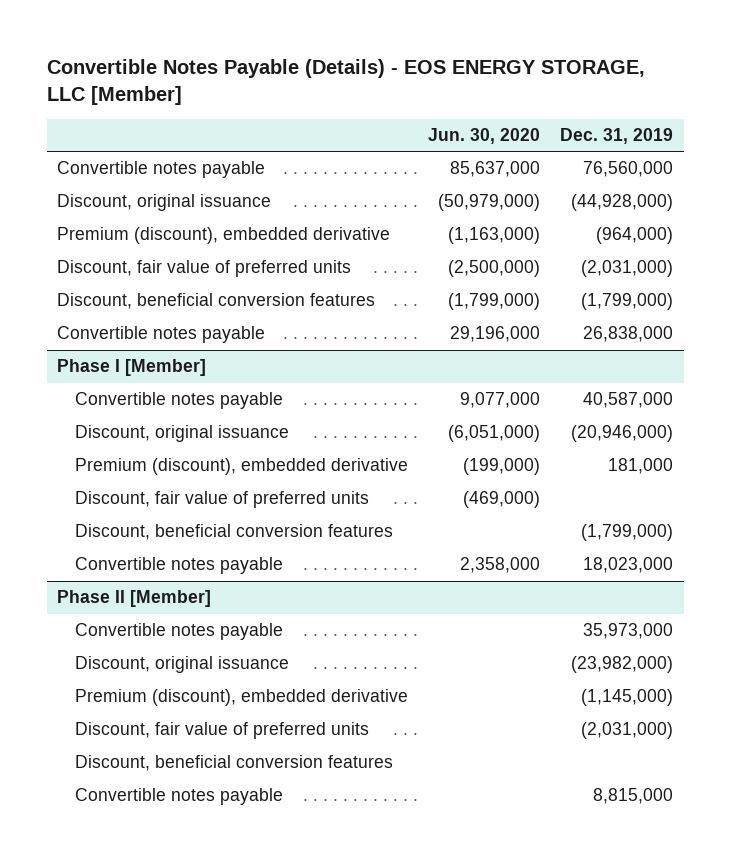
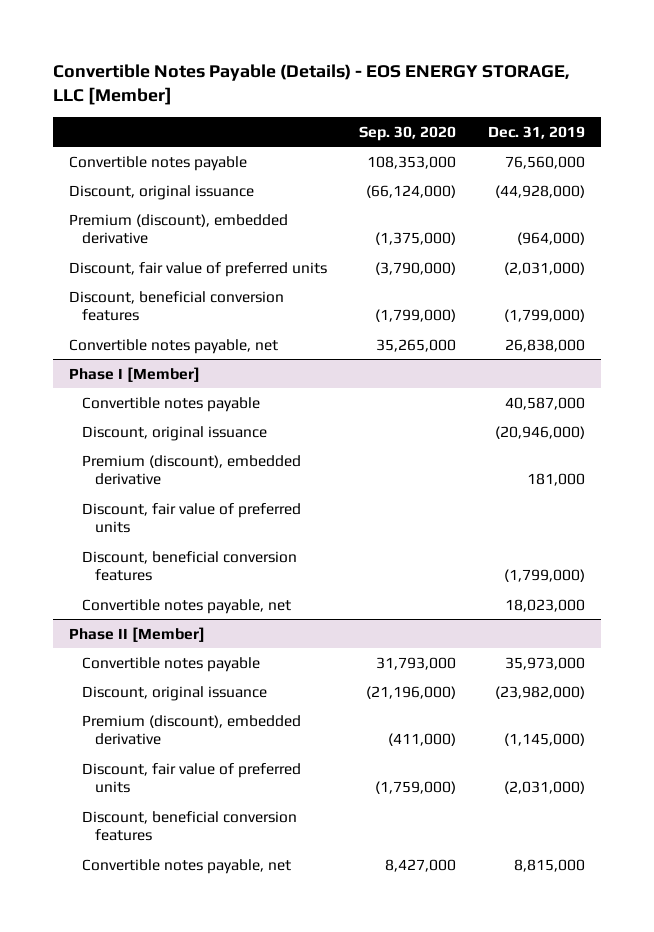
- | Jun. 30, 2020 | Dec. 31, 2019
+ | Sep. 30, 2020 | Dec. 31, 2019
- Convertible notes payable | 29,196,000 | 26,838,000
+ Convertible notes payable, net | 35,265,000 | 26,838,000
@ Phase I [Member]
- Convertible notes payable | 2,358,000 | 18,023,000
+ Convertible notes payable, net | | 18,023,000
@ Phase II [Member]
- Convertible notes payable | | 8,815,000
+ Convertible notes payable, net | 8,427,000 | 8,815,000

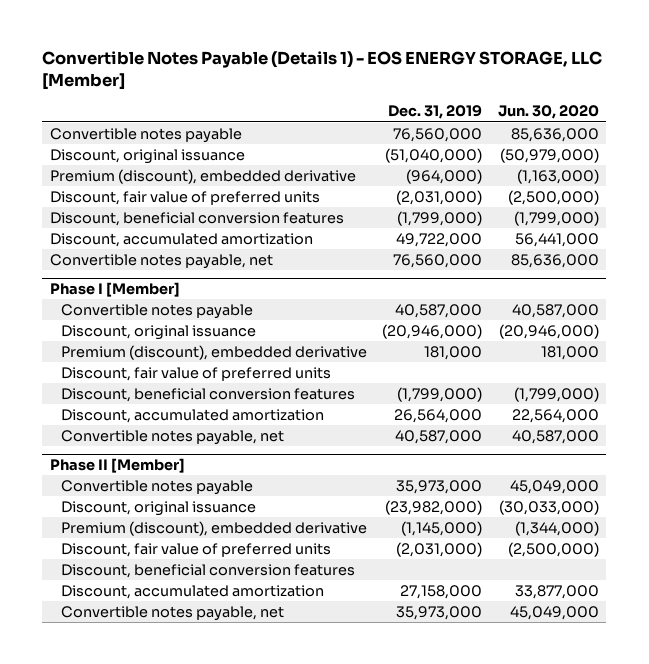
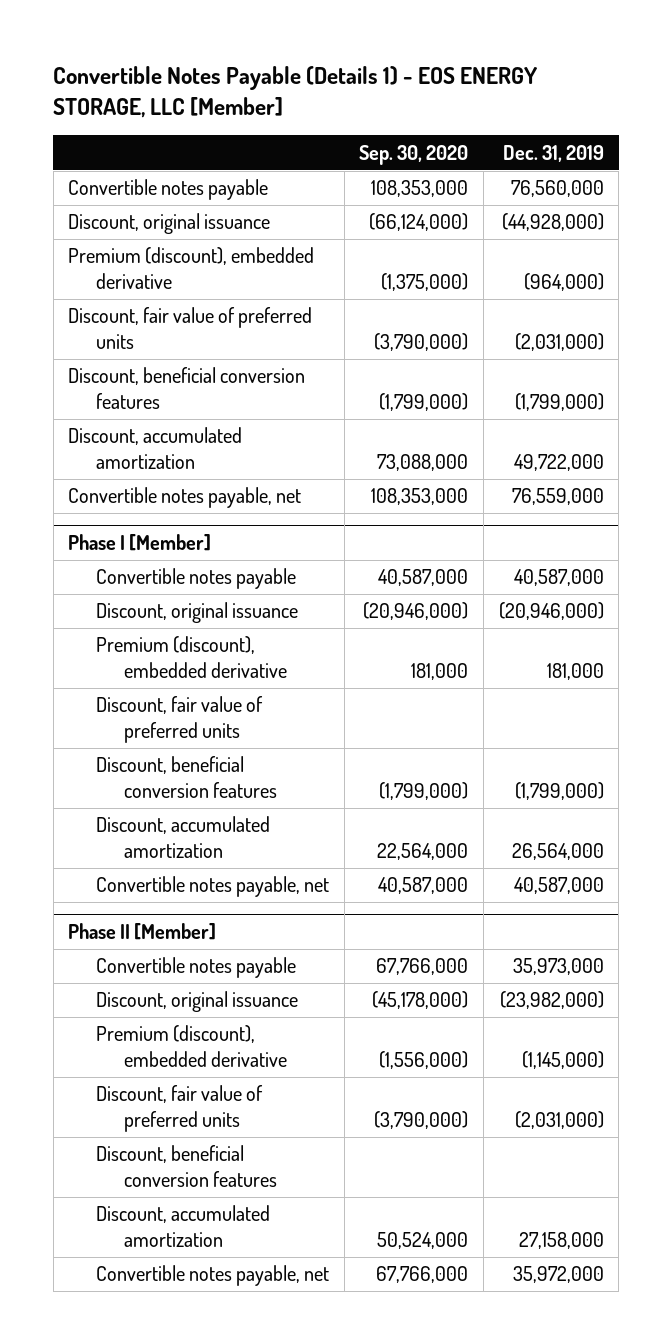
- | Dec. 31, 2019 | Jun. 30, 2020
+ | Sep. 30, 2020 | Dec. 31, 2019
- Discount, original issuance | (51,040,000) | (50,979,000)
+ Discount, original issuance | (66,124,000) | (44,928,000)
- Convertible notes payable, net | 76,560,000 | 85,636,000
+ Convertible notes payable, net | 108,353,000 | 76,559,000
@ Phase II [Member]
- Convertible notes payable, net | 35,973,000 | 45,049,000
+ Convertible notes payable, net | 67,766,000 | 35,972,000

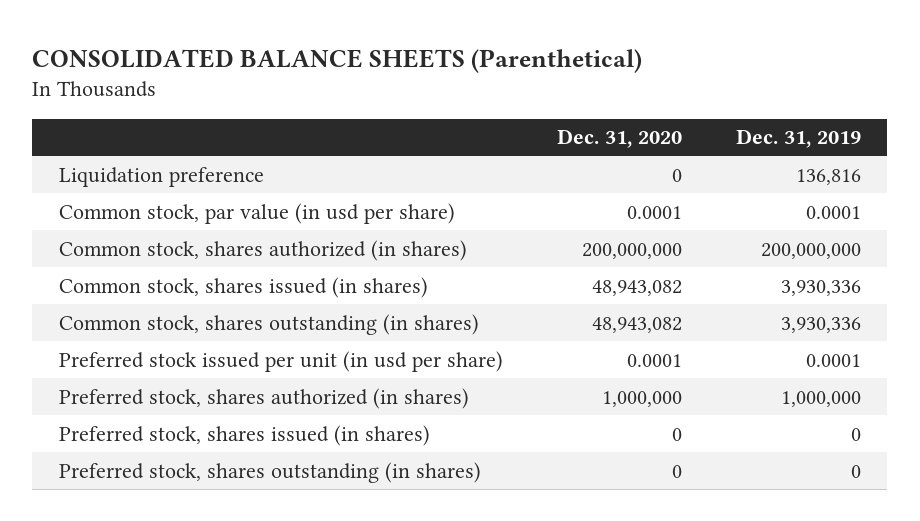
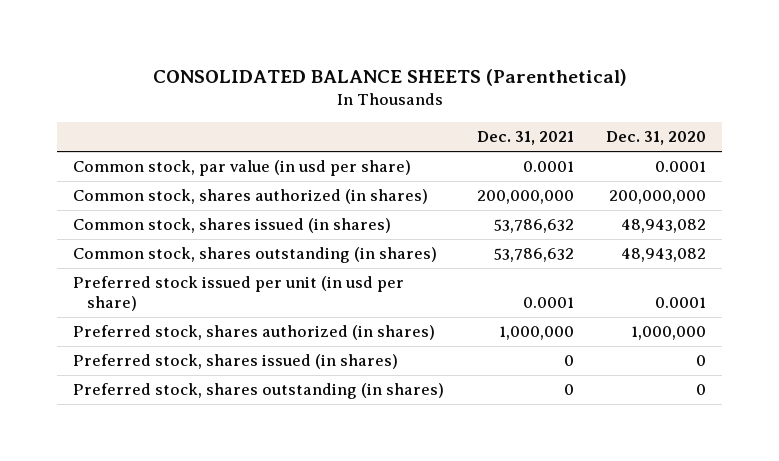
- | Dec. 31, 2020 | Dec. 31, 2019
+ | Dec. 31, 2021 | Dec. 31, 2020
- Liquidation preference | 0 | 136,816

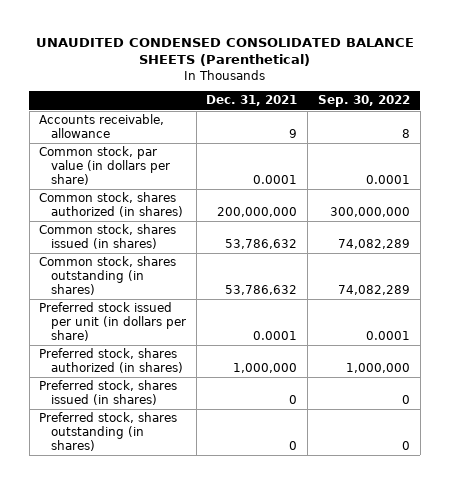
- CONSOLIDATED BALANCE SHEETS (Parenthetical)
+ UNAUDITED CONDENSED CONSOLIDATED BALANCE SHEETS (Parenthetical)
- | Dec. 31, 2021 | Dec. 31, 2020
+ | Dec. 31, 2021 | Sep. 30, 2022
- Common stock, par value (in usd per share) | 0.0001 | 0.0001
+ Accounts receivable, allowance | 9 | 8
+ Common stock, par value (in dollars per share) | 0.0001 | 0.0001
- Preferred stock issued per unit (in usd per share) | 0.0001 | 0.0001
+ Preferred stock issued per unit (in dollars per share) | 0.0001 | 0.0001

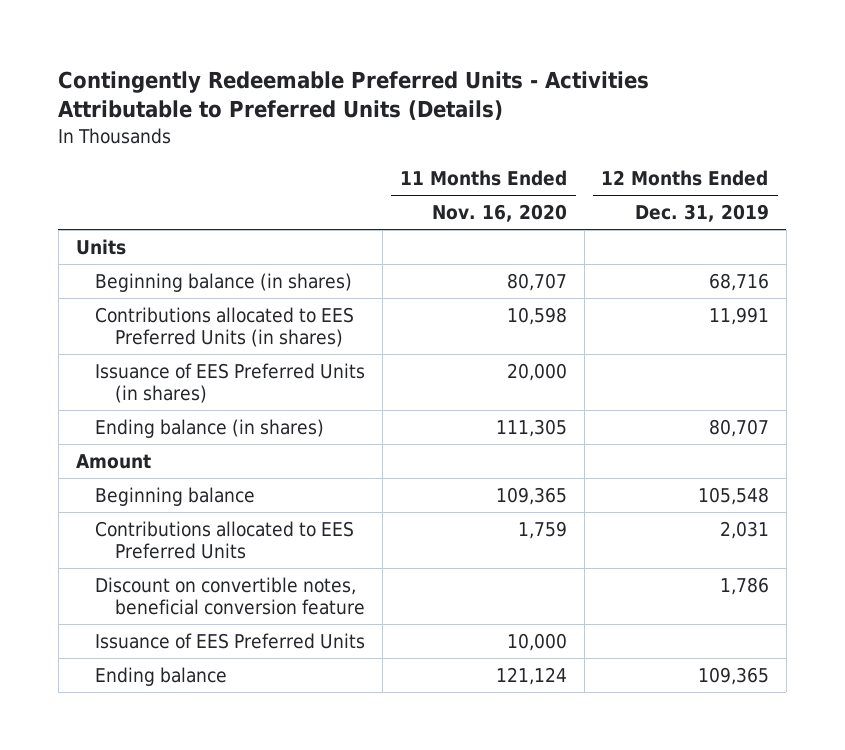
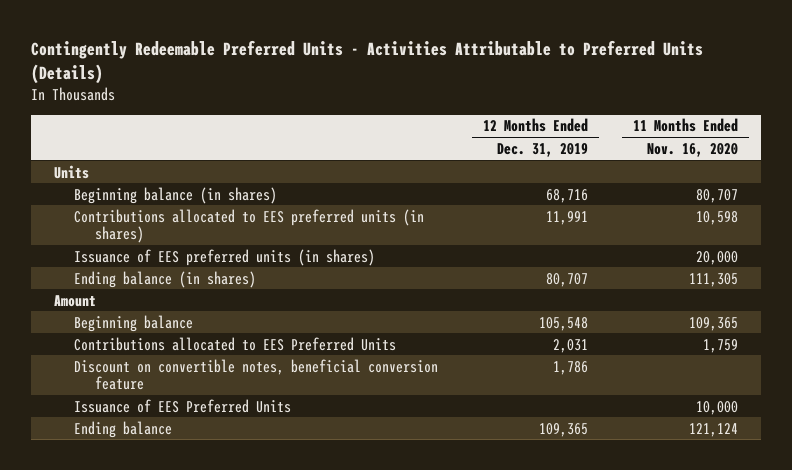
- | 11 Months Ended Nov. 16, 2020 | 12 Months Ended Dec. 31, 2019
+ | 12 Months Ended Dec. 31, 2019 | 11 Months Ended Nov. 16, 2020
- Contributions allocated to EES Preferred Units (in shares) | 10,598 | 11,991
- Issuance of EES Preferred Units (in shares) | 20,000 |
+ Contributions allocated to EES preferred units (in shares) | 11,991 | 10,598
+ Issuance of EES preferred units (in shares) | | 20,000

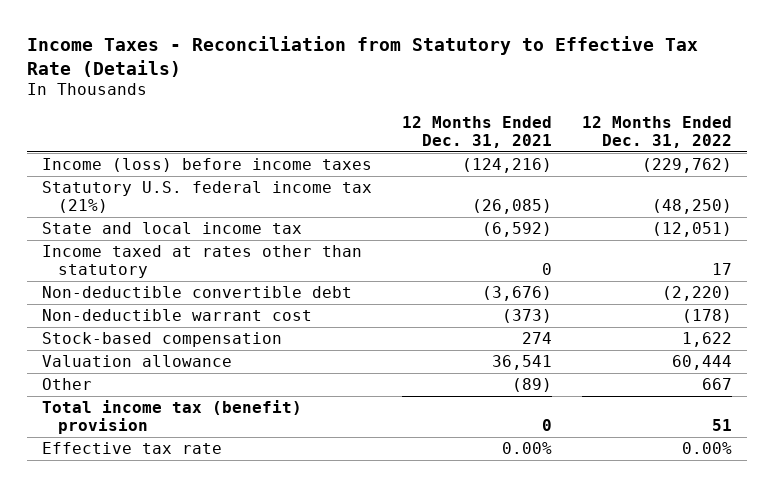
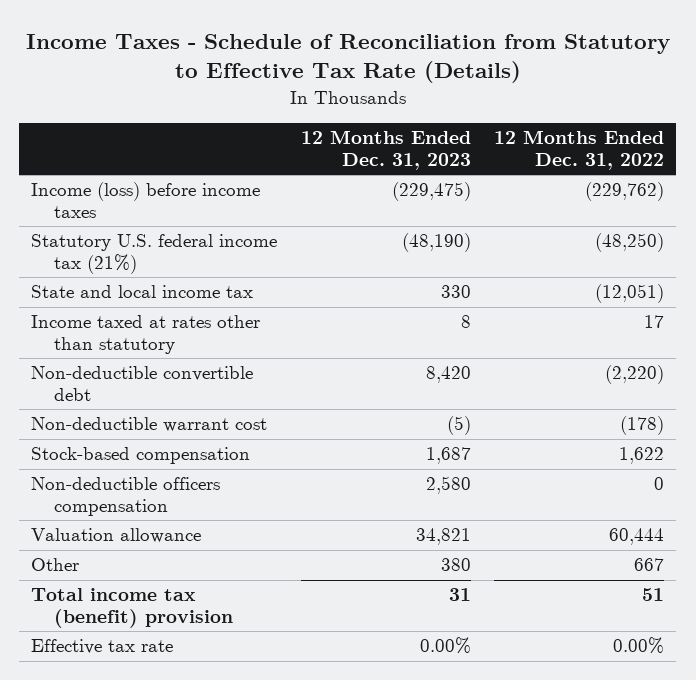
- Income Taxes - Reconciliation from Statutory to Effective Tax Rate (Details)
+ Income Taxes - Schedule of Reconciliation from Statutory to Effective Tax Rate (Details)
- | 12 Months Ended Dec. 31, 2021 | 12 Months Ended Dec. 31, 2022
+ | 12 Months Ended Dec. 31, 2023 | 12 Months Ended Dec. 31, 2022
+ Non-deductible officers compensation | 2,580 | 0

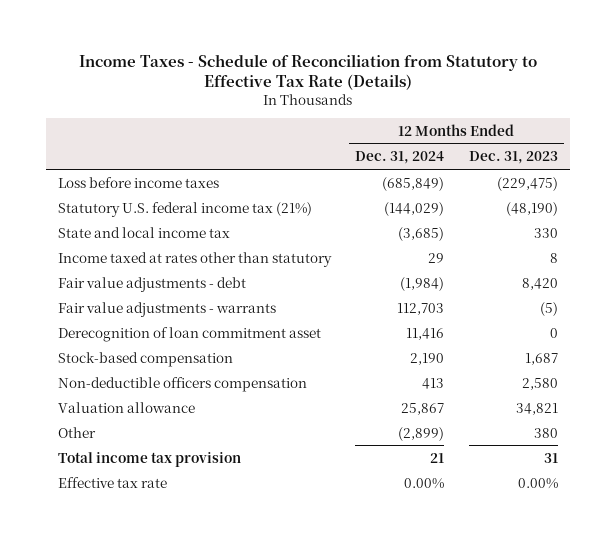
- | 12 Months Ended Dec. 31, 2023 | 12 Months Ended Dec. 31, 2022
+ | 12 Months Ended Dec. 31, 2024 | 12 Months Ended Dec. 31, 2023
- Income (loss) before income taxes | (229,475) | (229,762)
+ Loss before income taxes | (685,849) | (229,475)
- Non-deductible convertible debt | 8,420 | (2,220)
- Non-deductible warrant cost | (5) | (178)
+ Fair value adjustments - debt | (1,984) | 8,420
+ Fair value adjustments - warrants | 112,703 | (5)
+ Derecognition of loan commitment asset | 11,416 | 0
- Total income tax (benefit) provision | 31 | 51
+ Total income tax provision | 21 | 31

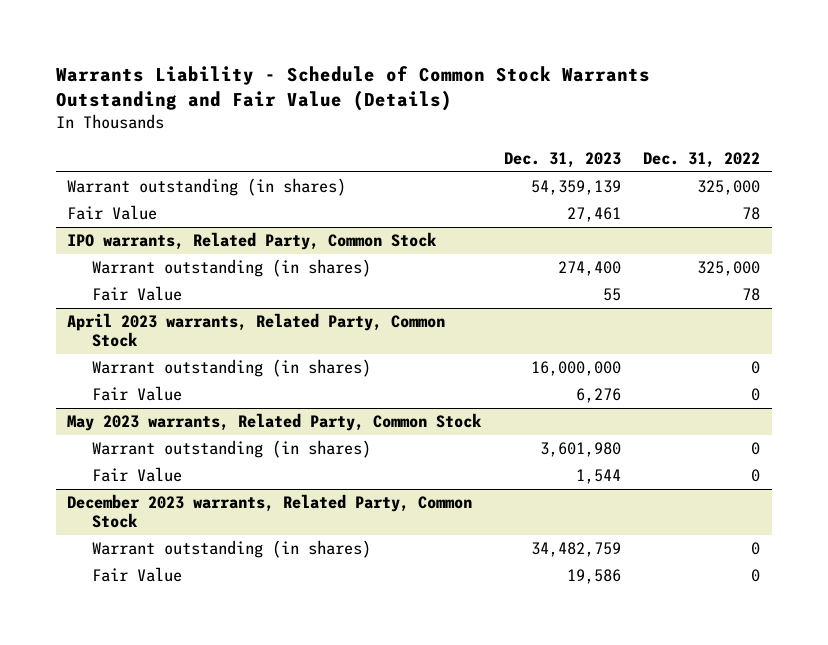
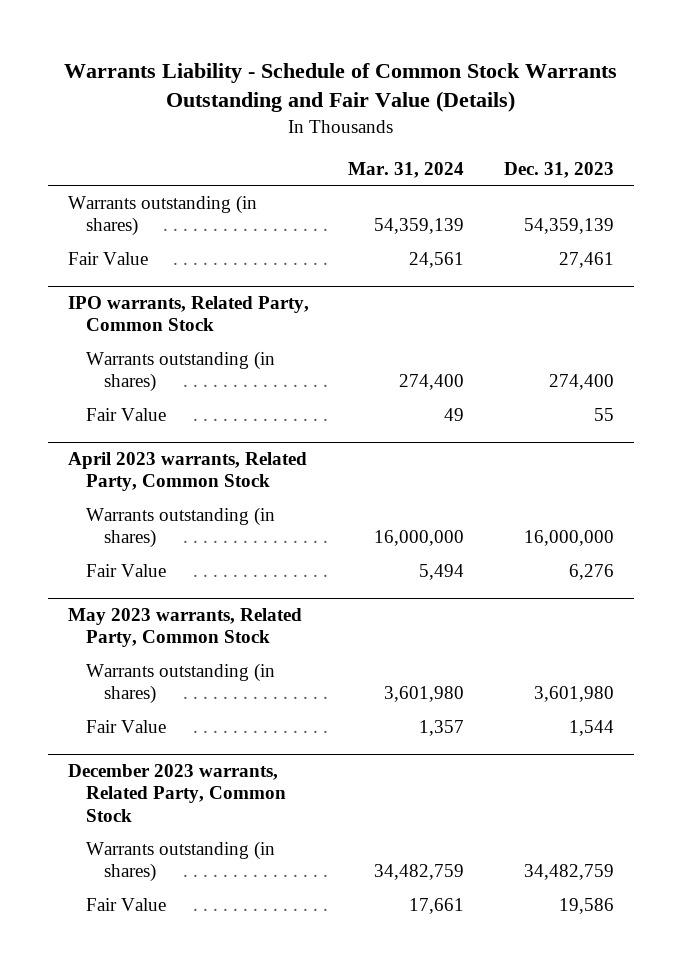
- | Dec. 31, 2023 | Dec. 31, 2022
+ | Mar. 31, 2024 | Dec. 31, 2023
- Warrant outstanding (in shares) | 54,359,139 | 325,000
+ Warrants outstanding (in shares) | 54,359,139 | 54,359,139
@ IPO warrants, Related Party, Common Stock
- Warrant outstanding (in shares) | 274,400 | 325,000
+ Warrants outstanding (in shares) | 274,400 | 274,400
@ April 2023 warrants, Related Party, Common Stock
- Warrant outstanding (in shares) | 16,000,000 | 0
+ Warrants outstanding (in shares) | 16,000,000 | 16,000,000
@ May 2023 warrants, Related Party, Common Stock
- Warrant outstanding (in shares) | 3,601,980 | 0
+ Warrants outstanding (in shares) | 3,601,980 | 3,601,980
@ December 2023 warrants, Related Party, Common Stock
- Warrant outstanding (in shares) | 34,482,759 | 0
+ Warrants outstanding (in shares) | 34,482,759 | 34,482,759

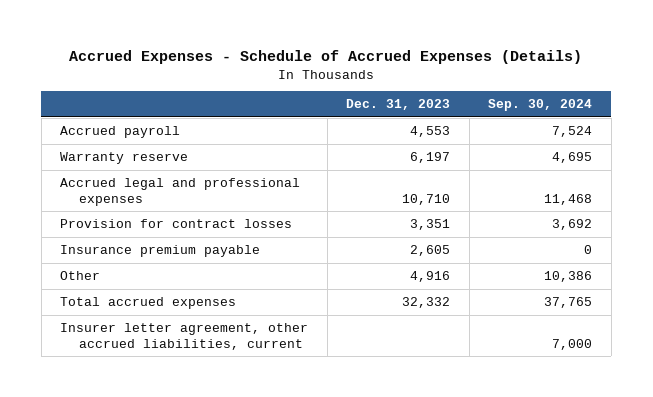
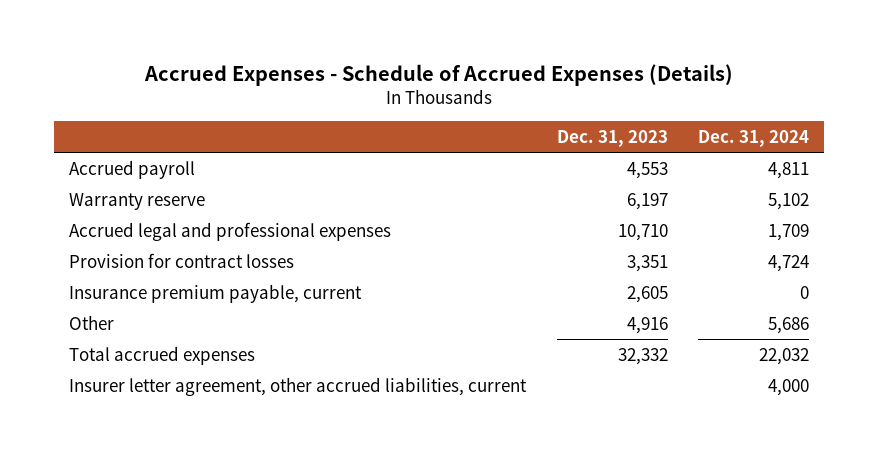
- | Dec. 31, 2023 | Sep. 30, 2024
+ | Dec. 31, 2023 | Dec. 31, 2024
- Insurance premium payable | 2,605 | 0
+ Insurance premium payable, current | 2,605 | 0

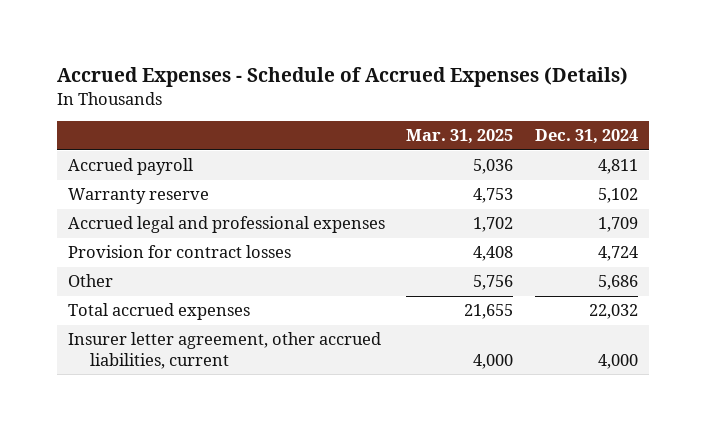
- | Dec. 31, 2023 | Dec. 31, 2024
+ | Mar. 31, 2025 | Dec. 31, 2024
- Insurance premium payable, current | 2,605 | 0

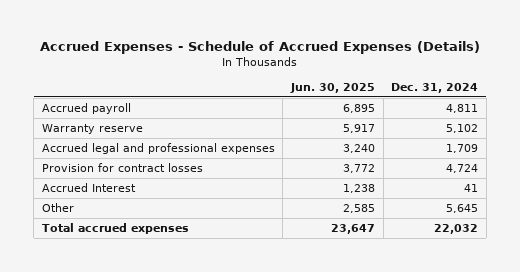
- | Mar. 31, 2025 | Dec. 31, 2024
+ | Jun. 30, 2025 | Dec. 31, 2024
- Other | 5,756 | 5,686
+ Accrued Interest | 1,238 | 41
+ Other | 2,585 | 5,645
- Insurer letter agreement, other accrued liabilities, current | 4,000 | 4,000

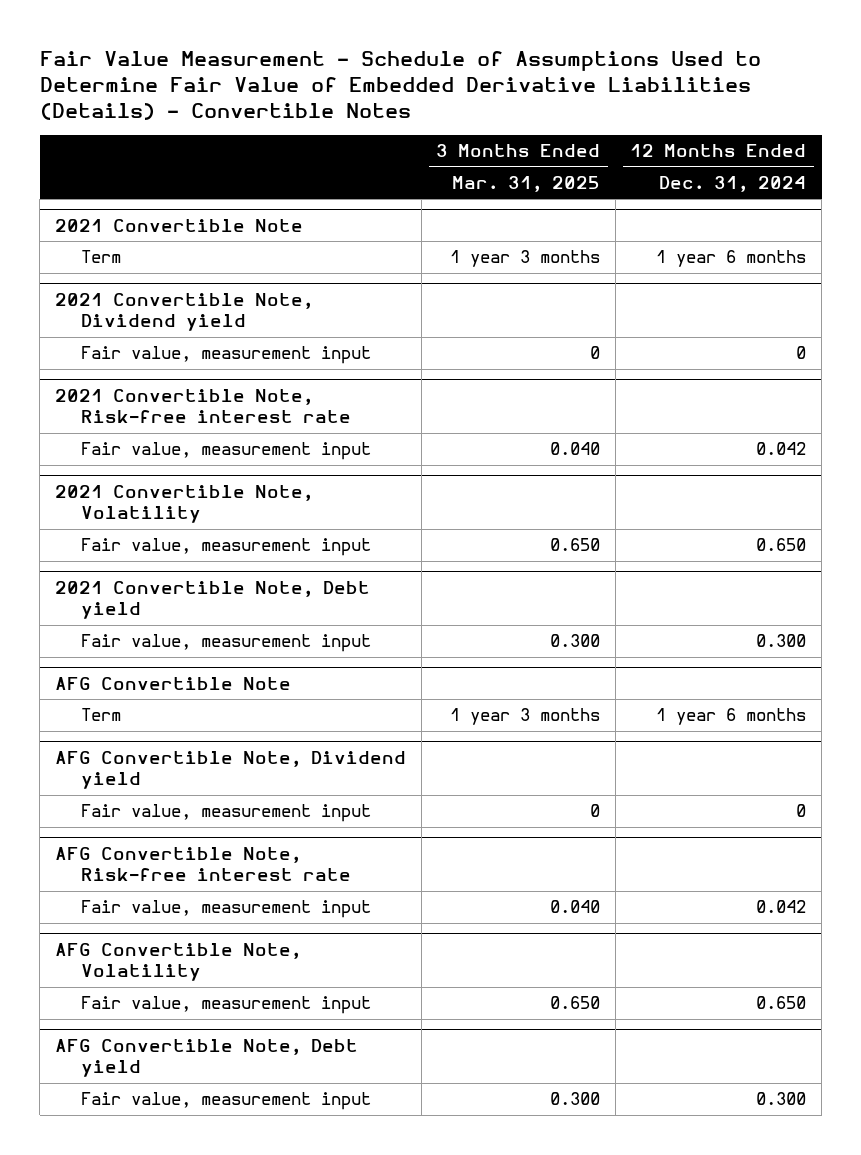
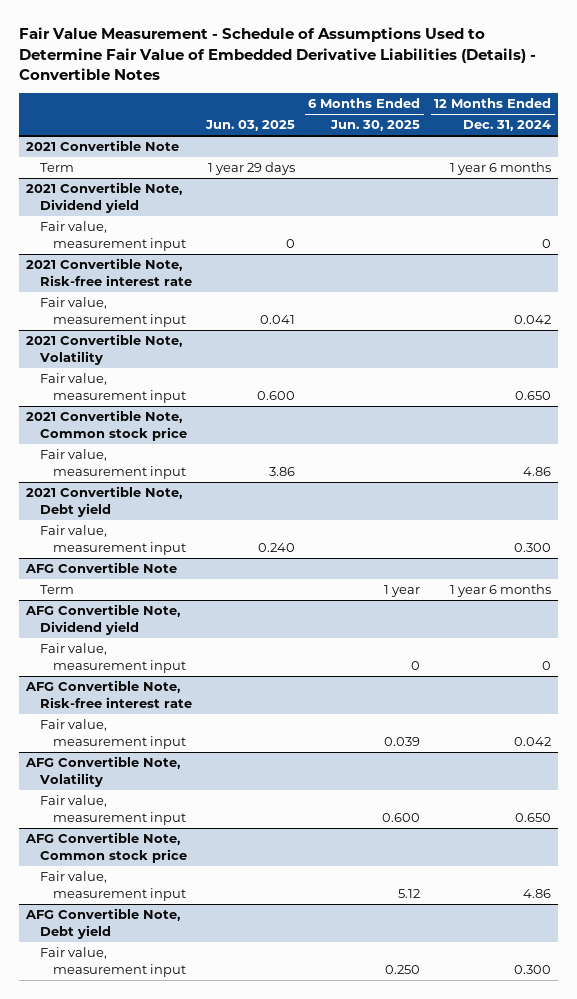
- | 3 Months Ended Mar. 31, 2025 | 12 Months Ended Dec. 31, 2024
+ | Jun. 03, 2025 | 6 Months Ended Jun. 30, 2025 | 12 Months Ended Dec. 31, 2024
+ 2021 Convertible Note, Common stock price
+ Fair value, measurement input | 3.86 | | 4.86
+ AFG Convertible Note, Common stock price
+ Fair value, measurement input | | 5.12 | 4.86

